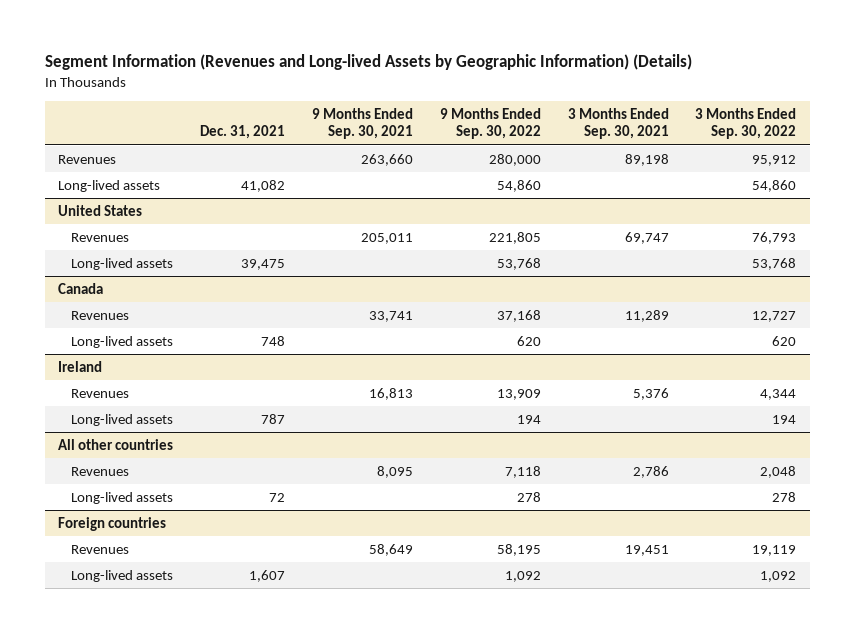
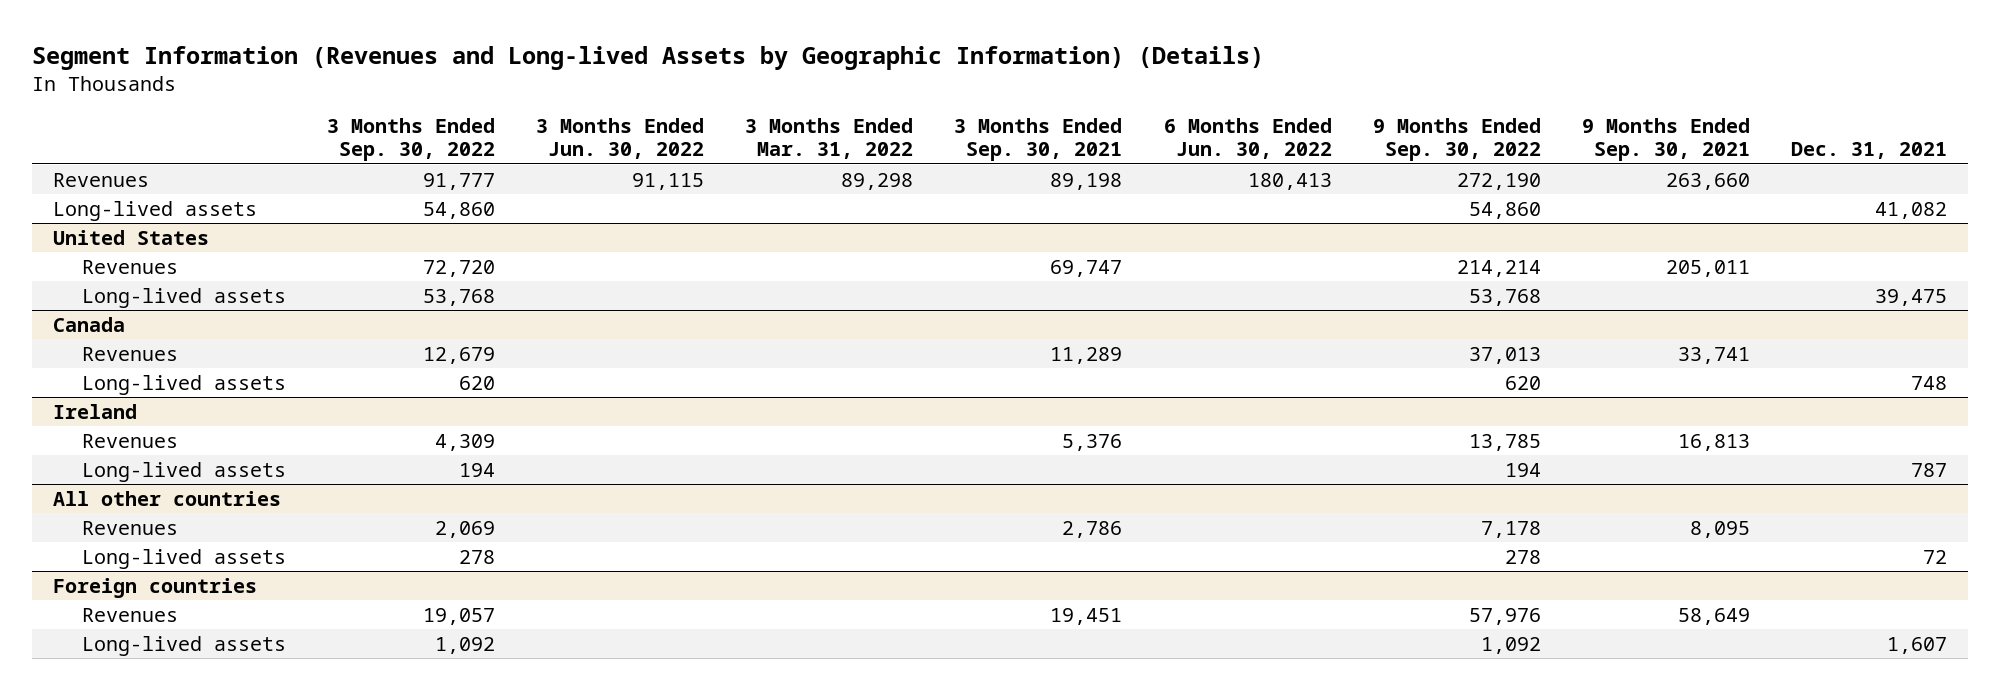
- | Dec. 31, 2021 | 9 Months Ended Sep. 30, 2021 | 9 Months Ended Sep. 30, 2022 | 3 Months Ended Sep. 30, 2021 | 3 Months Ended Sep. 30, 2022
+ | 3 Months Ended Sep. 30, 2022 | 3 Months Ended Jun. 30, 2022 | 3 Months Ended Mar. 31, 2022 | 3 Months Ended Sep. 30, 2021 | 6 Months Ended Jun. 30, 2022 | 9 Months Ended Sep. 30, 2022 | 9 Months Ended Sep. 30, 2021 | Dec. 31, 2021
- Revenues | | 263,660 | 280,000 | 89,198 | 95,912
+ Revenues | 91,777 | 91,115 | 89,298 | 89,198 | 180,413 | 272,190 | 263,660 |
@ United States
- Revenues | | 205,011 | 221,805 | 69,747 | 76,793
+ Revenues | 72,720 | | | 69,747 | | 214,214 | 205,011 |
@ Canada
- Revenues | | 33,741 | 37,168 | 11,289 | 12,727
+ Revenues | 12,679 | | | 11,289 | | 37,013 | 33,741 |
@ Ireland
- Revenues | | 16,813 | 13,909 | 5,376 | 4,344
+ Revenues | 4,309 | | | 5,376 | | 13,785 | 16,813 |
@ All other countries
- Revenues | | 8,095 | 7,118 | 2,786 | 2,048
+ Revenues | 2,069 | | | 2,786 | | 7,178 | 8,095 |
@ Foreign countries
- Revenues | | 58,649 | 58,195 | 19,451 | 19,119
+ Revenues | 19,057 | | | 19,451 | | 57,976 | 58,649 |

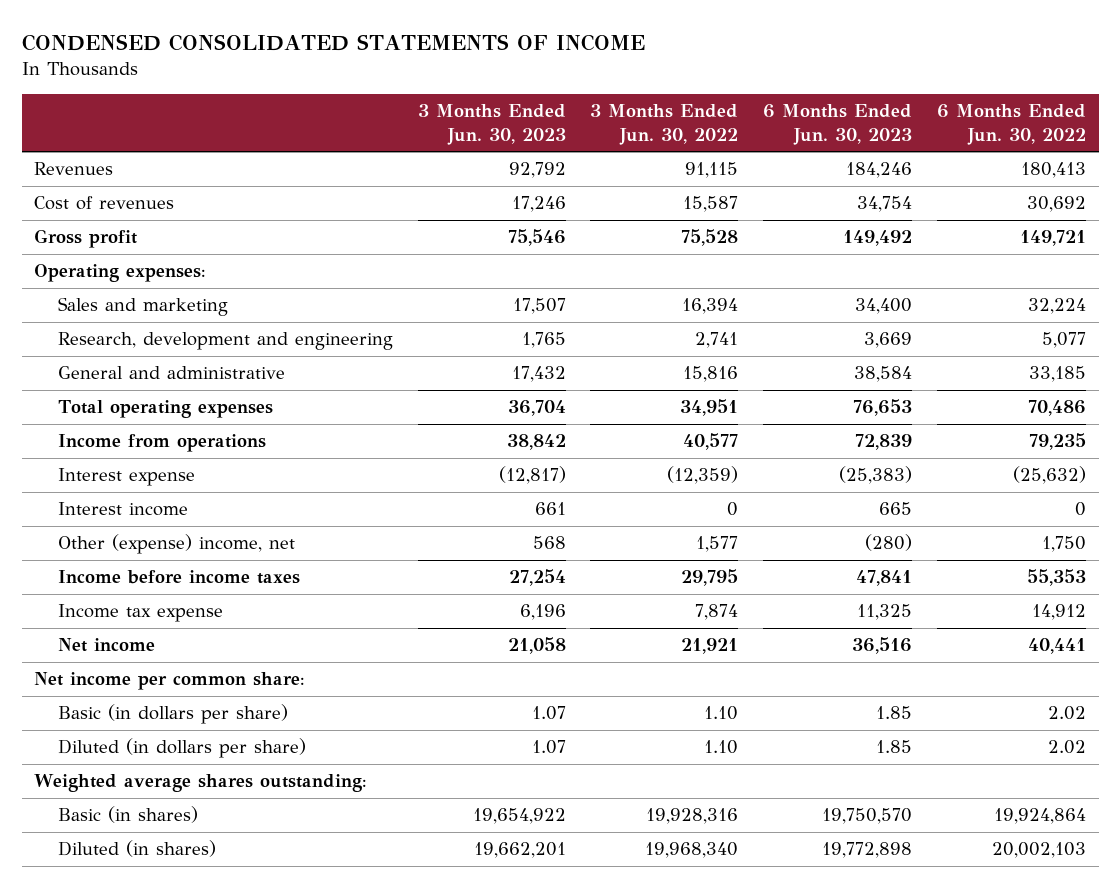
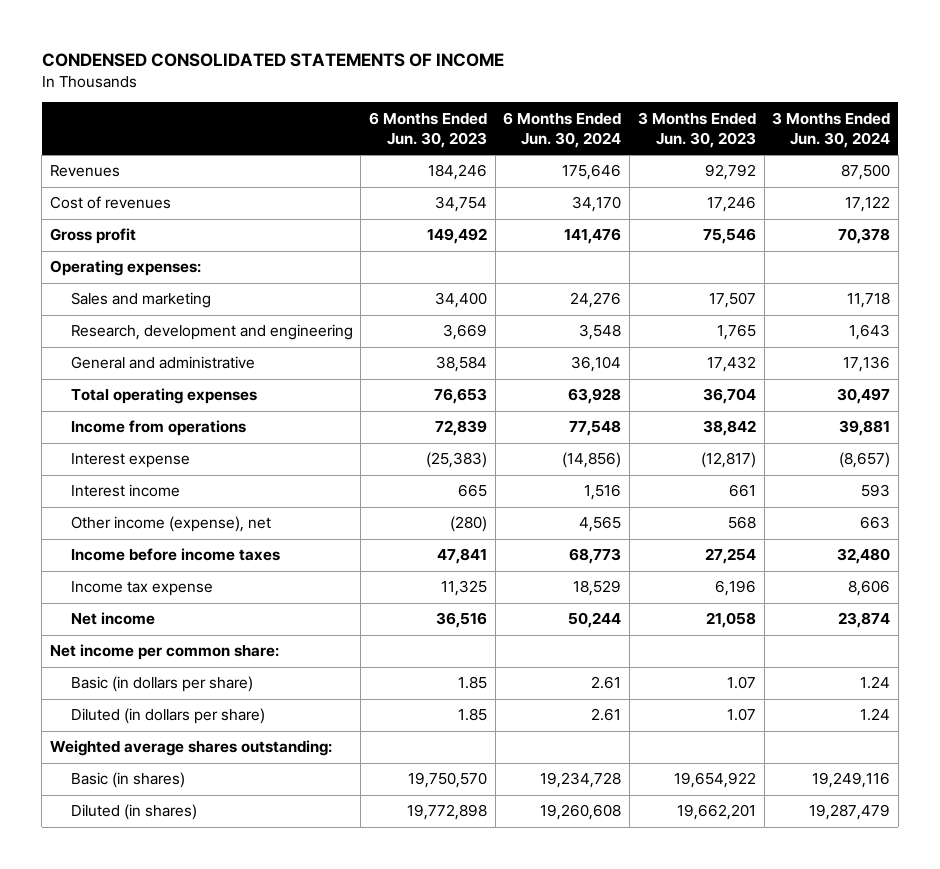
- | 3 Months Ended Jun. 30, 2023 | 3 Months Ended Jun. 30, 2022 | 6 Months Ended Jun. 30, 2023 | 6 Months Ended Jun. 30, 2022
+ | 6 Months Ended Jun. 30, 2023 | 6 Months Ended Jun. 30, 2024 | 3 Months Ended Jun. 30, 2023 | 3 Months Ended Jun. 30, 2024
- Other (expense) income, net | 568 | 1,577 | (280) | 1,750
+ Other income (expense), net | (280) | 4,565 | 568 | 663

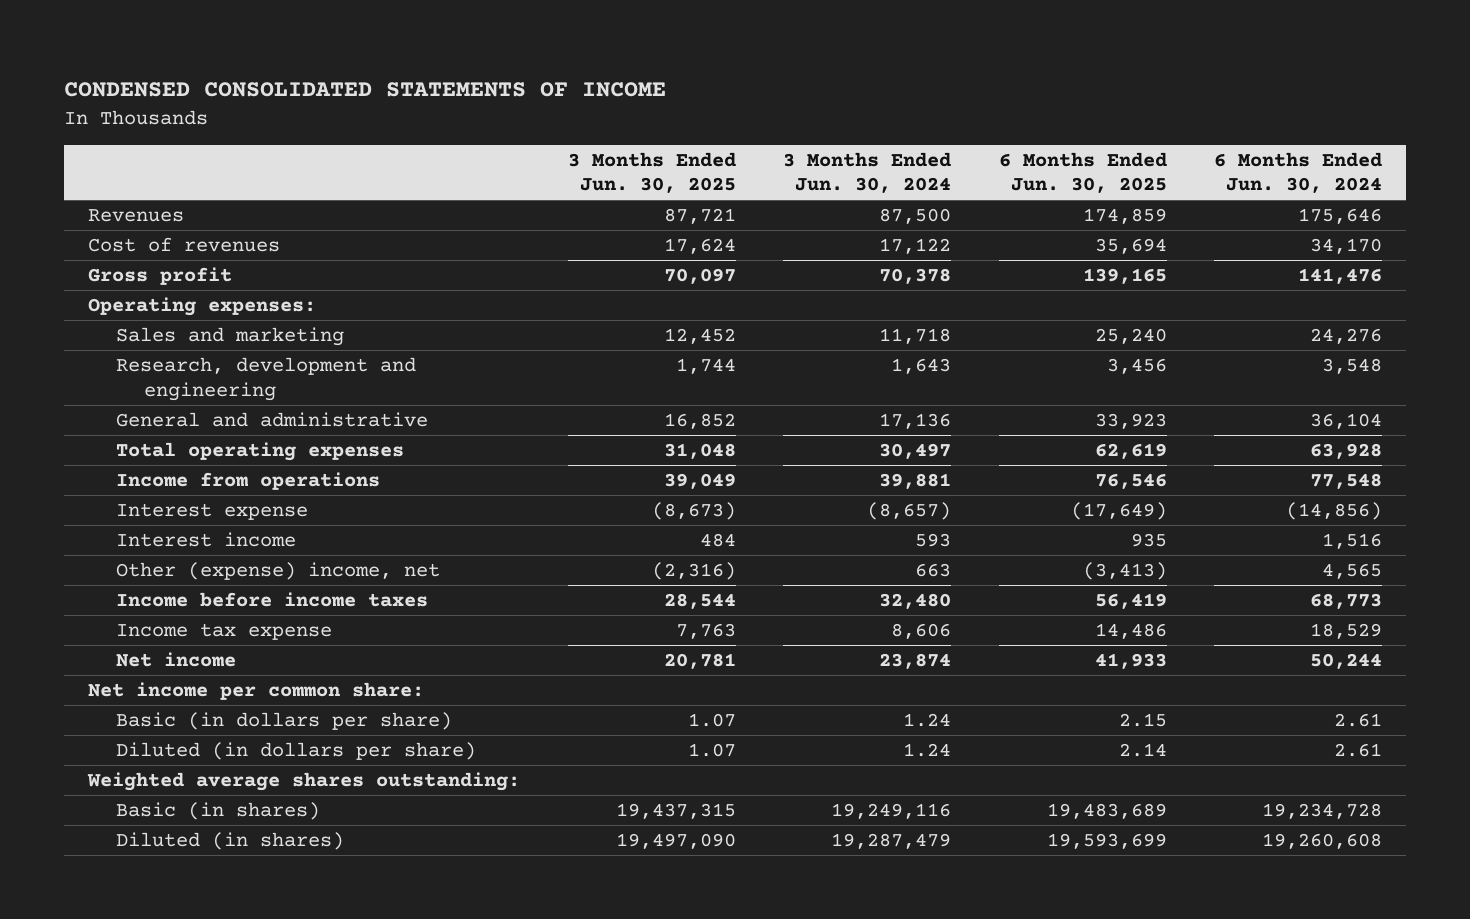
- | 6 Months Ended Jun. 30, 2023 | 6 Months Ended Jun. 30, 2024 | 3 Months Ended Jun. 30, 2023 | 3 Months Ended Jun. 30, 2024
+ | 3 Months Ended Jun. 30, 2025 | 3 Months Ended Jun. 30, 2024 | 6 Months Ended Jun. 30, 2025 | 6 Months Ended Jun. 30, 2024
- Other income (expense), net | (280) | 4,565 | 568 | 663
+ Other (expense) income, net | (2,316) | 663 | (3,413) | 4,565

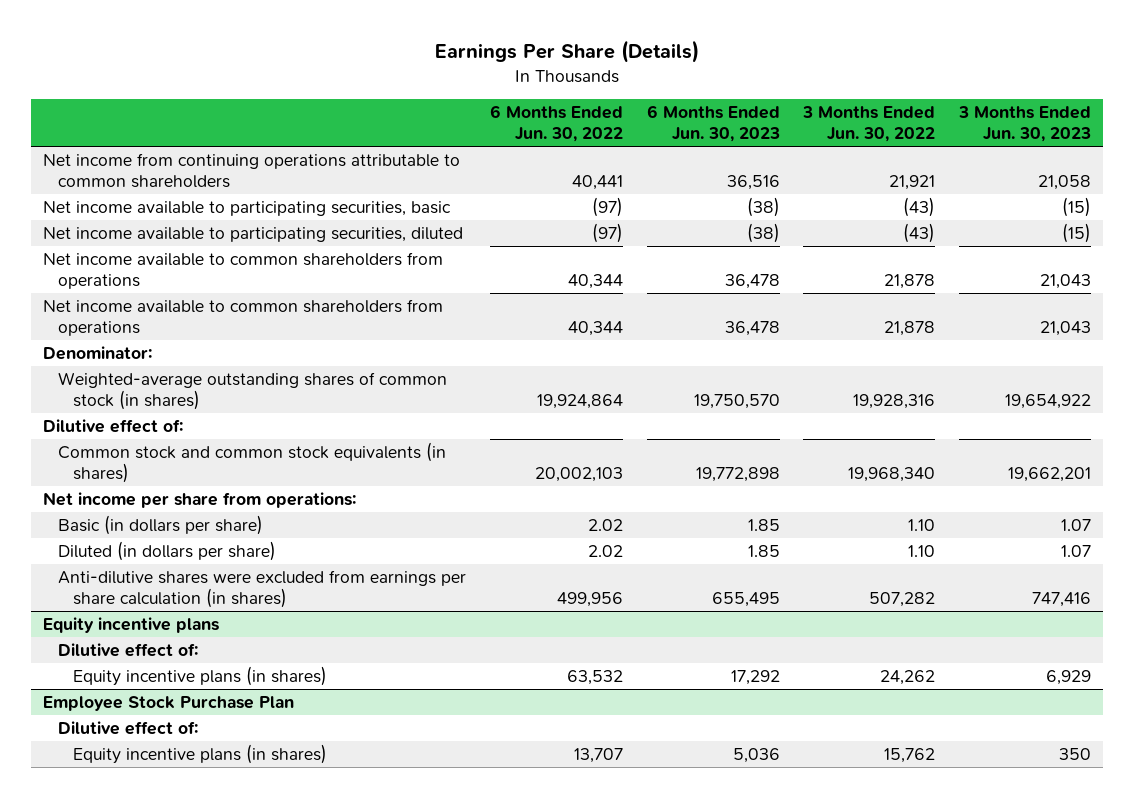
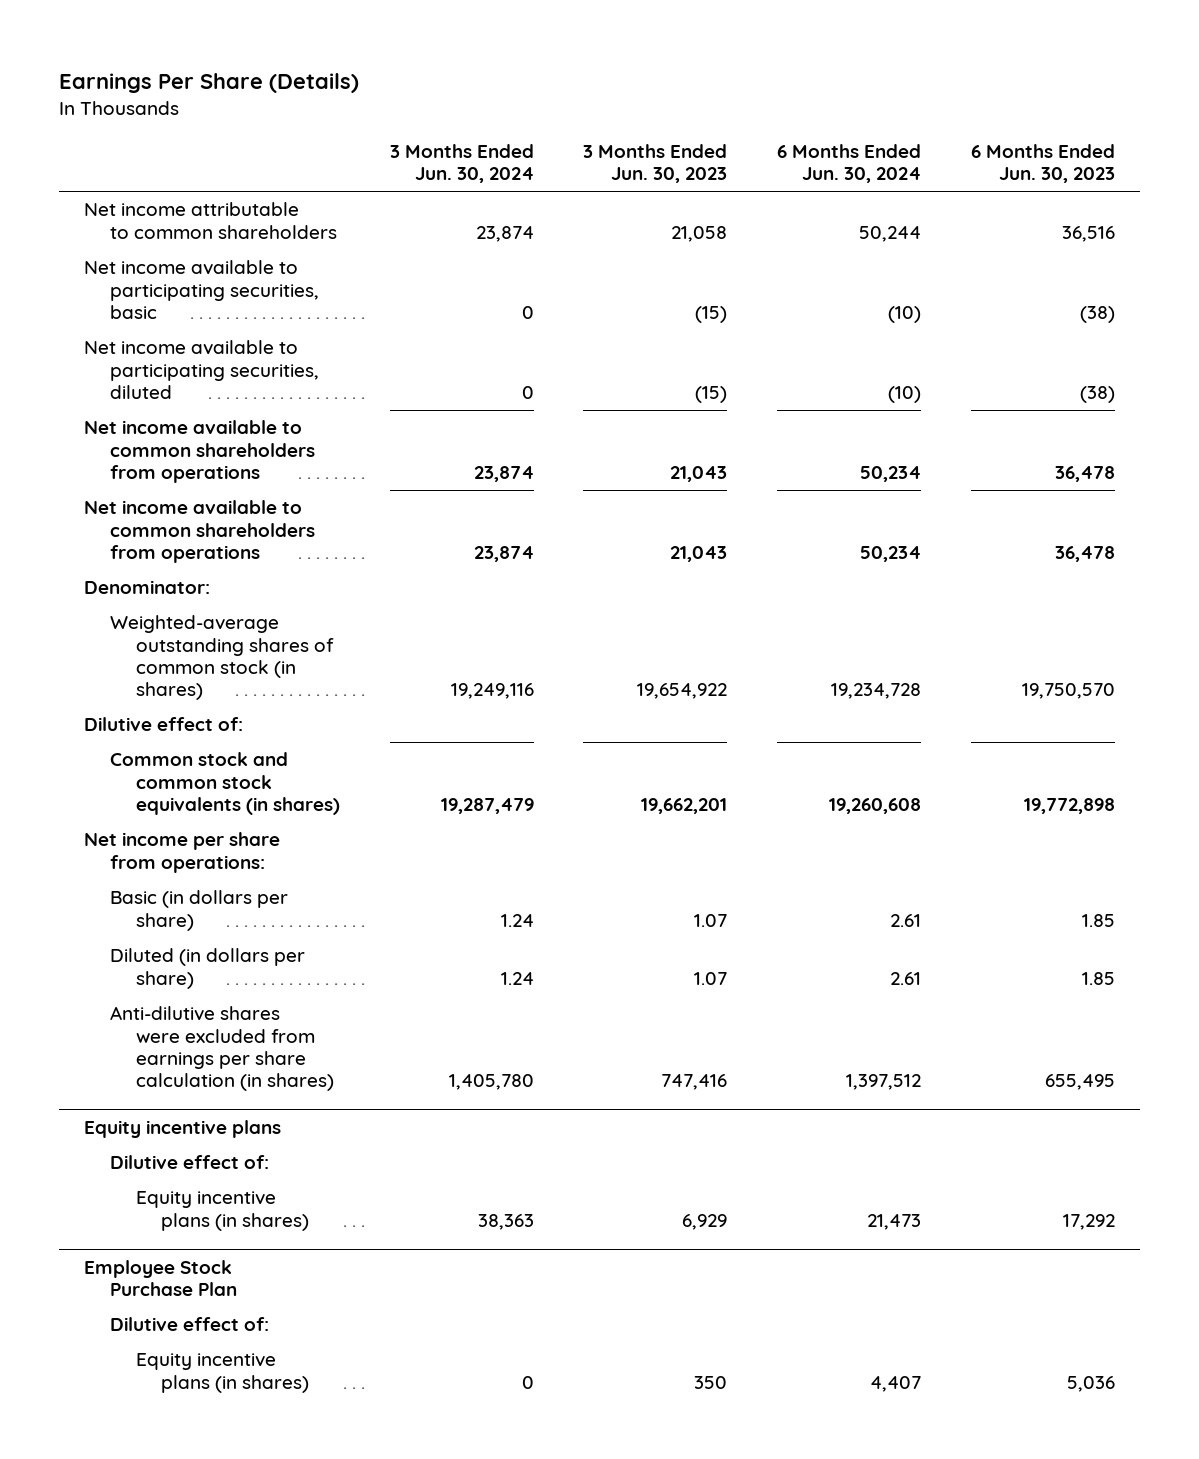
- | 6 Months Ended Jun. 30, 2022 | 6 Months Ended Jun. 30, 2023 | 3 Months Ended Jun. 30, 2022 | 3 Months Ended Jun. 30, 2023
+ | 3 Months Ended Jun. 30, 2024 | 3 Months Ended Jun. 30, 2023 | 6 Months Ended Jun. 30, 2024 | 6 Months Ended Jun. 30, 2023
- Net income from continuing operations attributable to common shareholders | 40,441 | 36,516 | 21,921 | 21,058
+ Net income attributable to common shareholders | 23,874 | 21,058 | 50,244 | 36,516

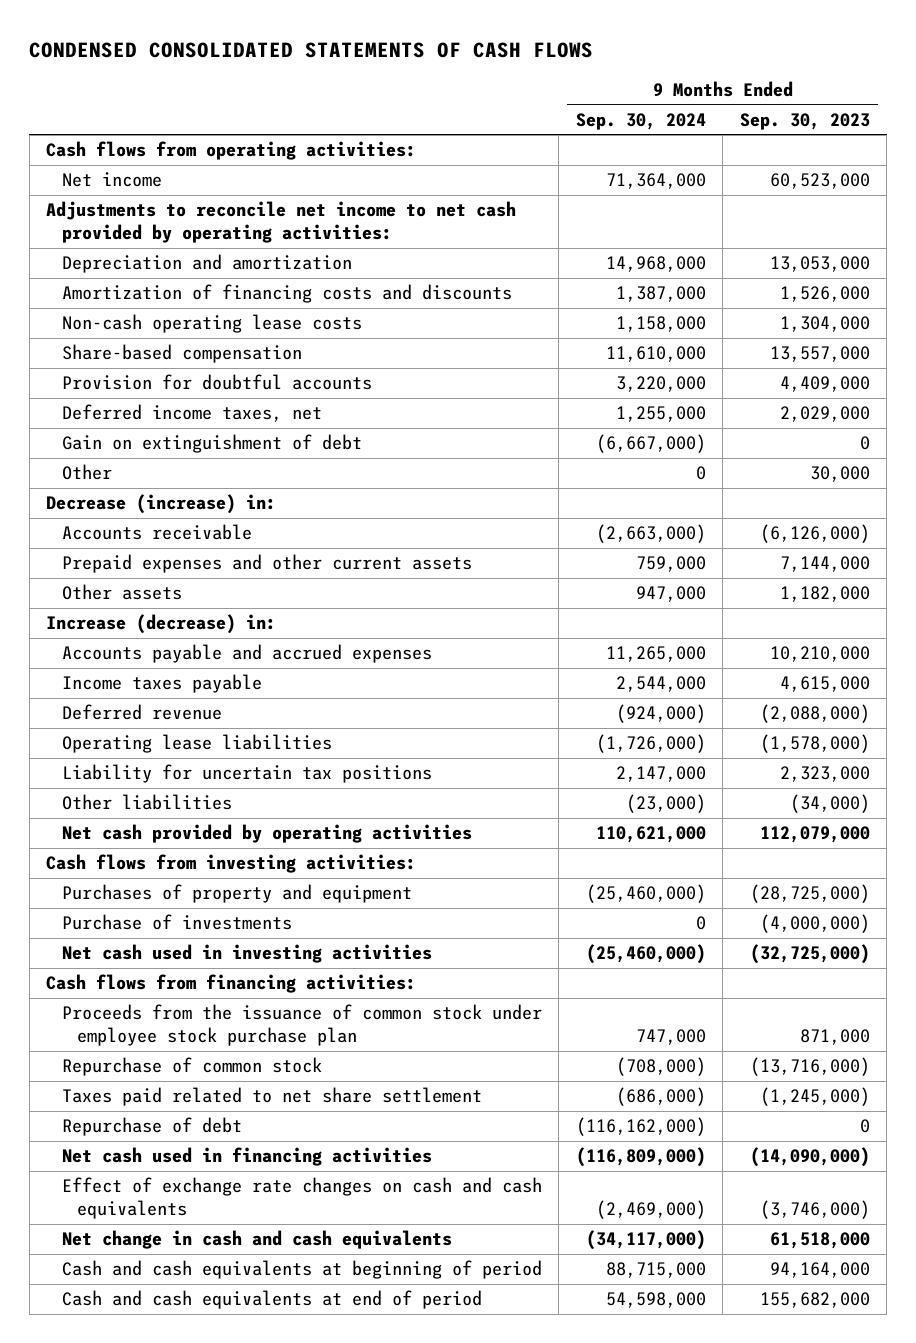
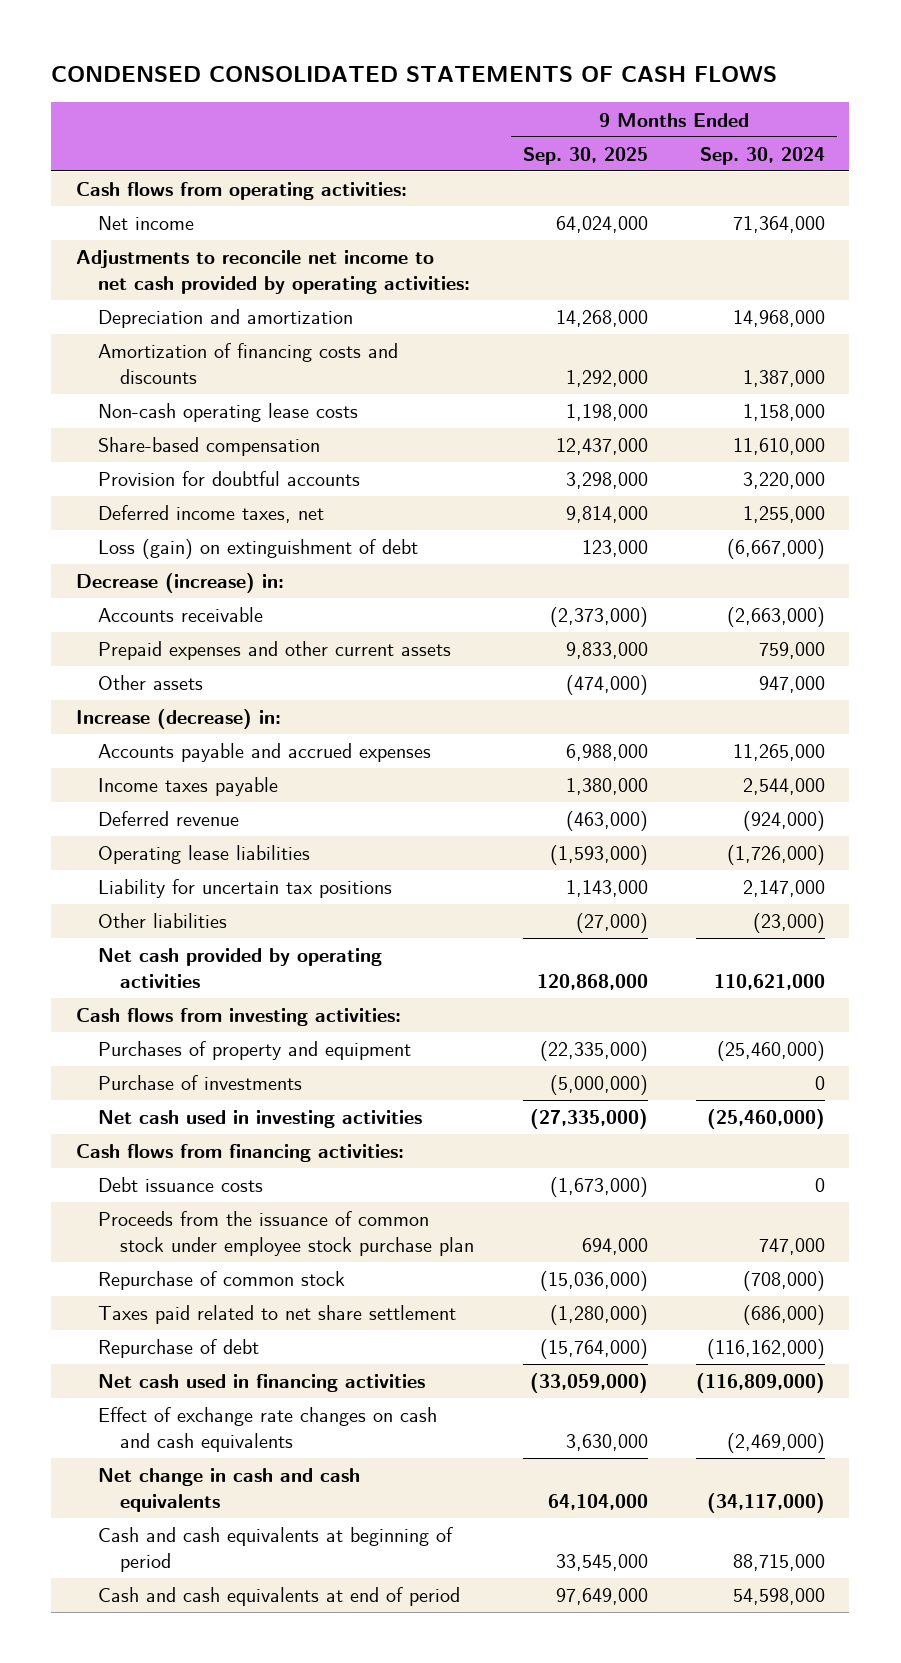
- | 9 Months Ended Sep. 30, 2024 | 9 Months Ended Sep. 30, 2023
+ | 9 Months Ended Sep. 30, 2025 | 9 Months Ended Sep. 30, 2024
- Gain on extinguishment of debt | (6,667,000) | 0
- Other | 0 | 30,000
+ Loss (gain) on extinguishment of debt | 123,000 | (6,667,000)
+ Debt issuance costs | (1,673,000) | 0

